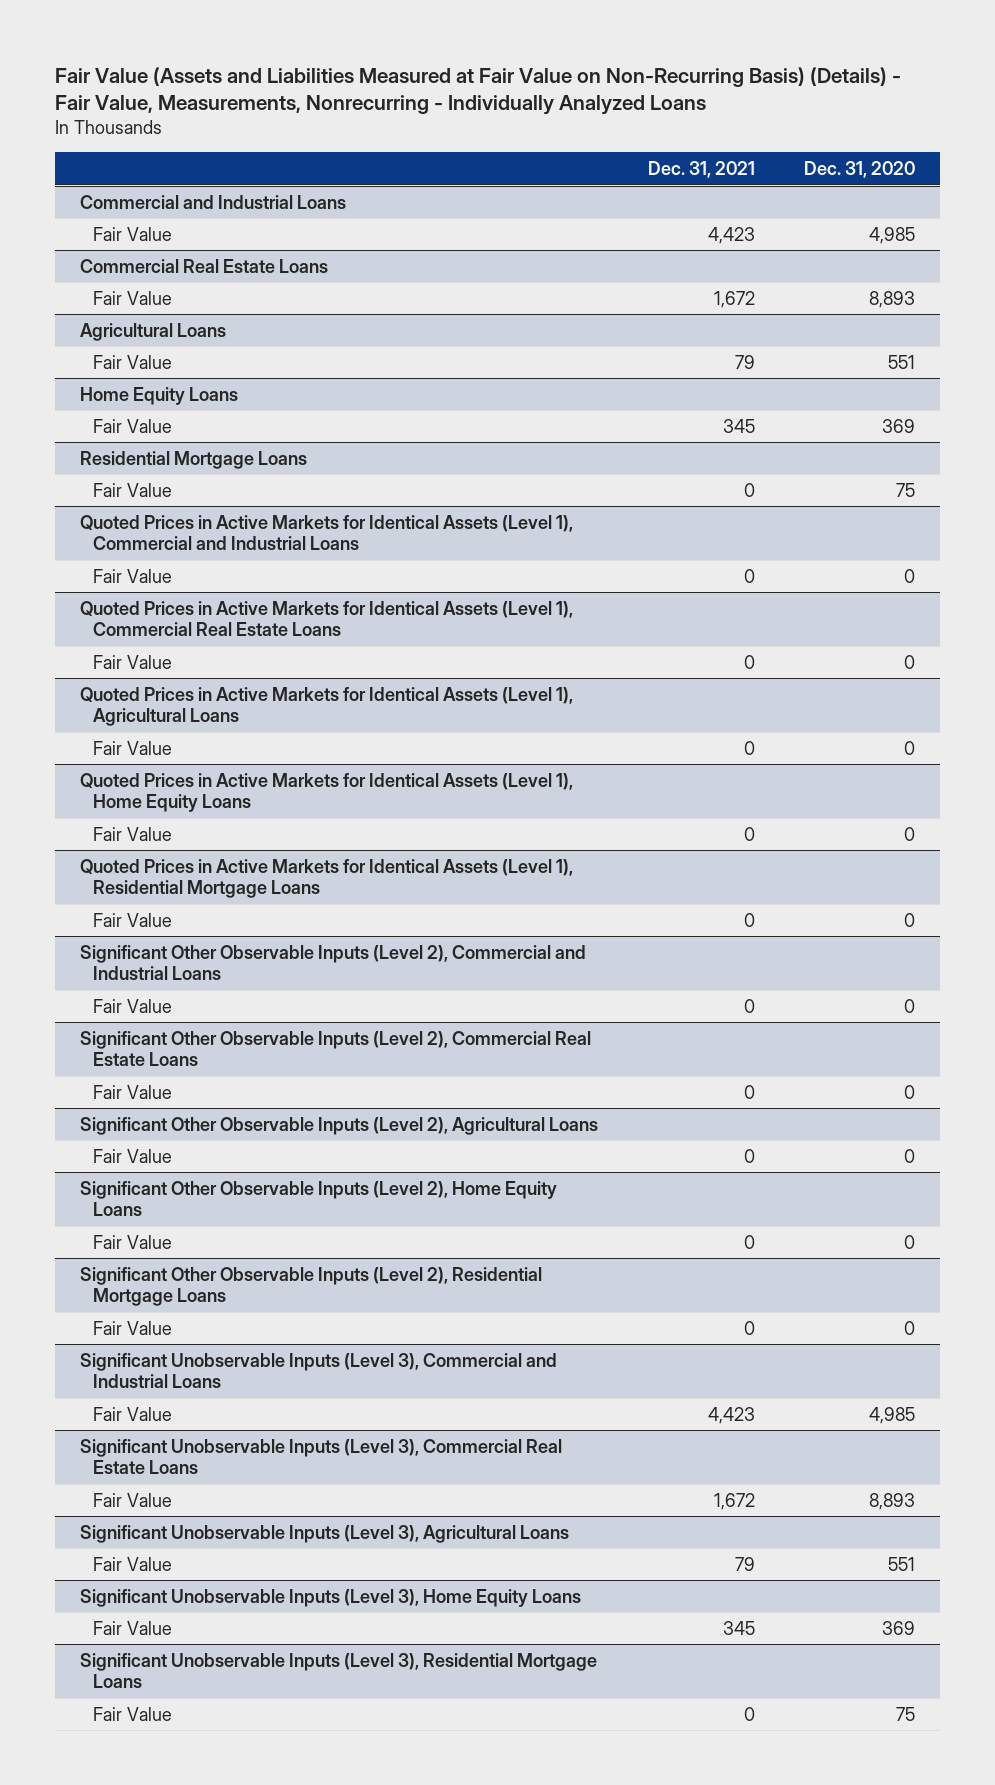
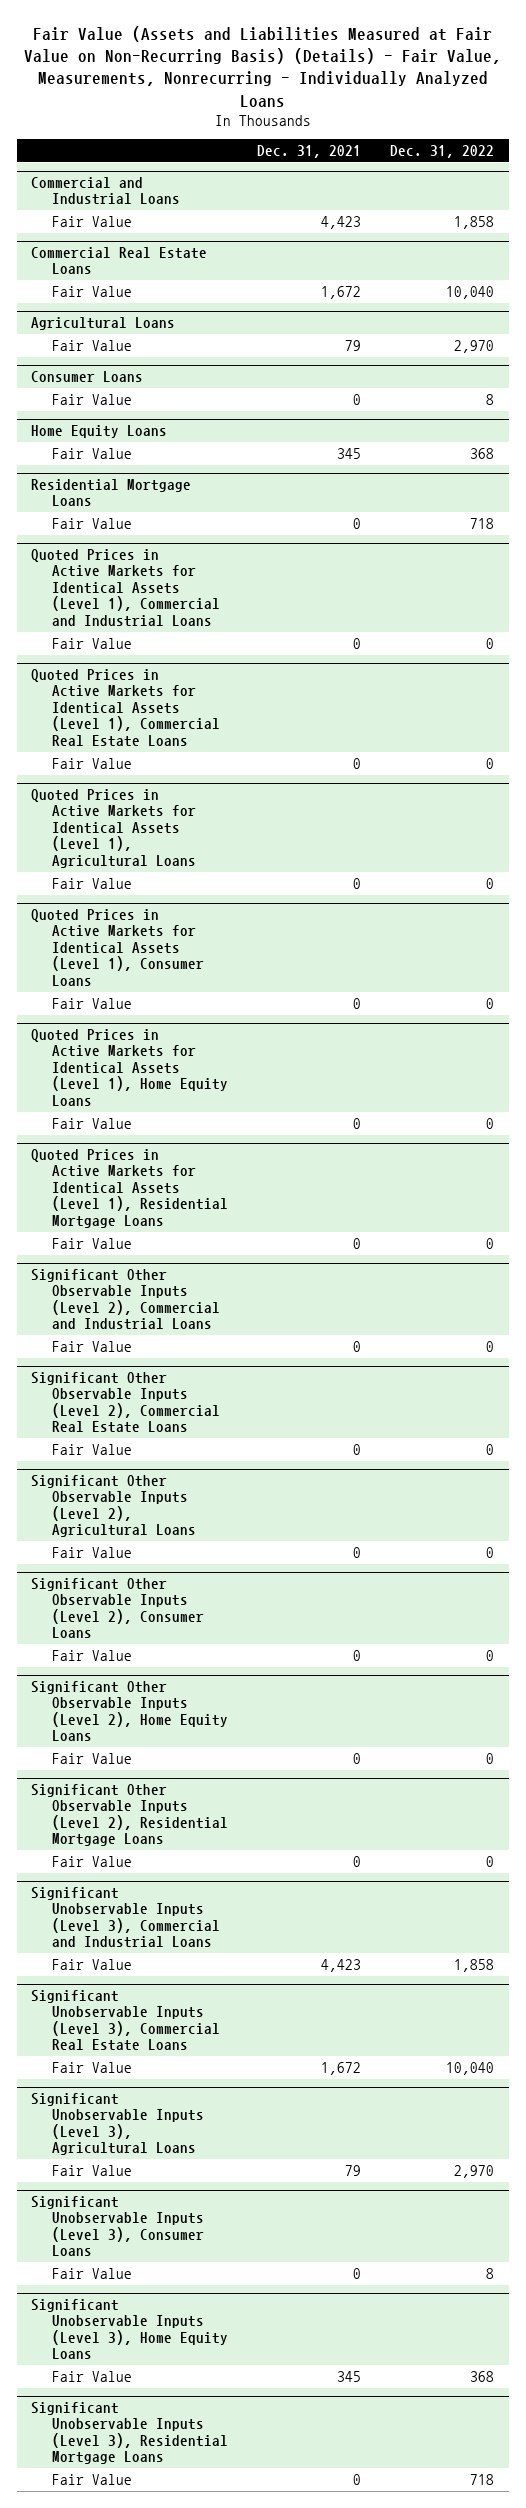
- | Dec. 31, 2021 | Dec. 31, 2020
+ | Dec. 31, 2021 | Dec. 31, 2022
+ Consumer Loans
+ Fair Value | 0 | 8
+ Quoted Prices in Active Markets for Identical Assets (Level 1), Consumer Loans
+ Fair Value | 0 | 0
+ Significant Other Observable Inputs (Level 2), Consumer Loans
+ Fair Value | 0 | 0
+ Significant Unobservable Inputs (Level 3), Consumer Loans
+ Fair Value | 0 | 8

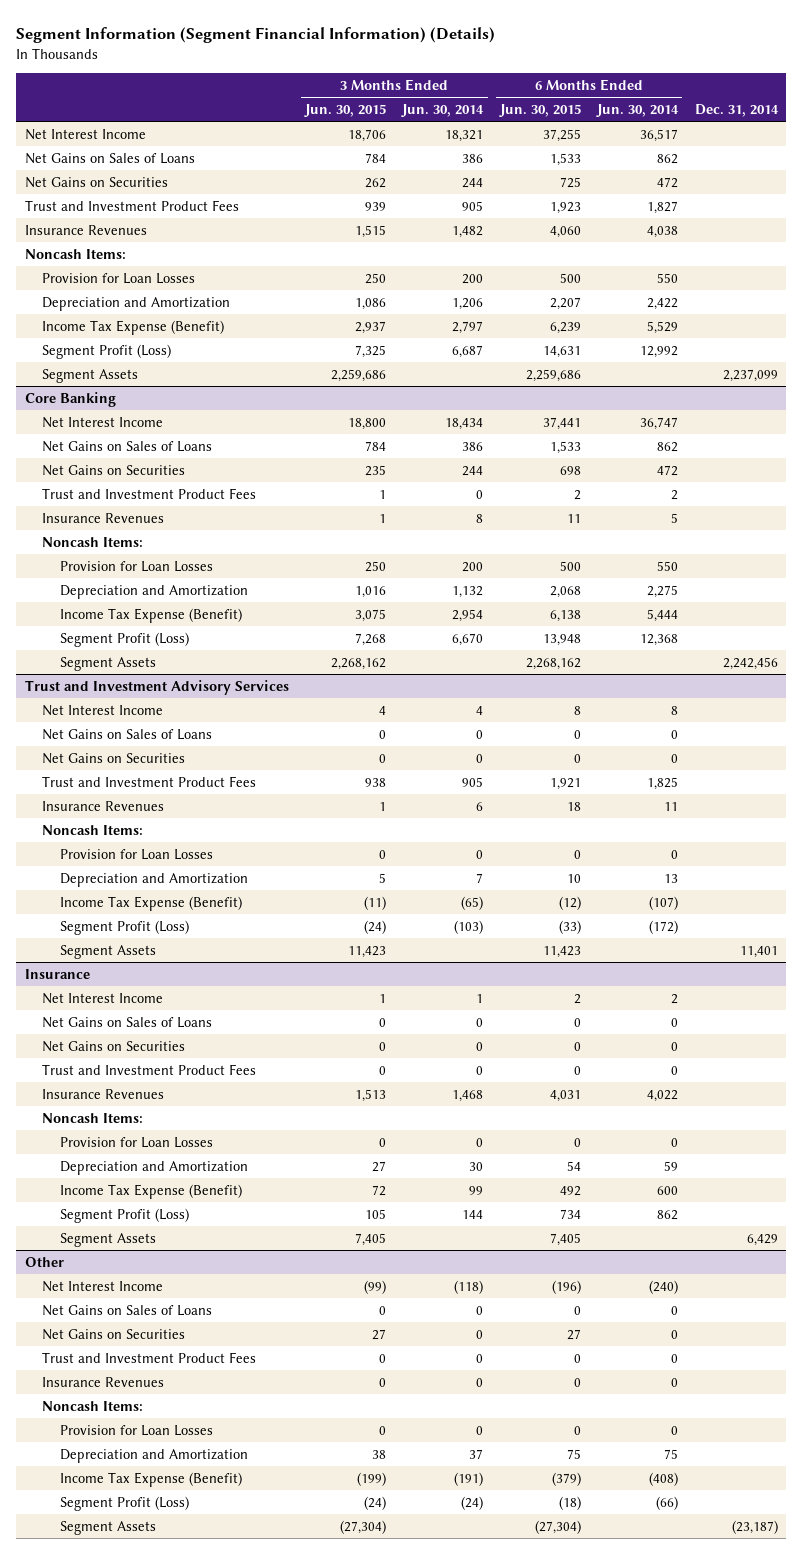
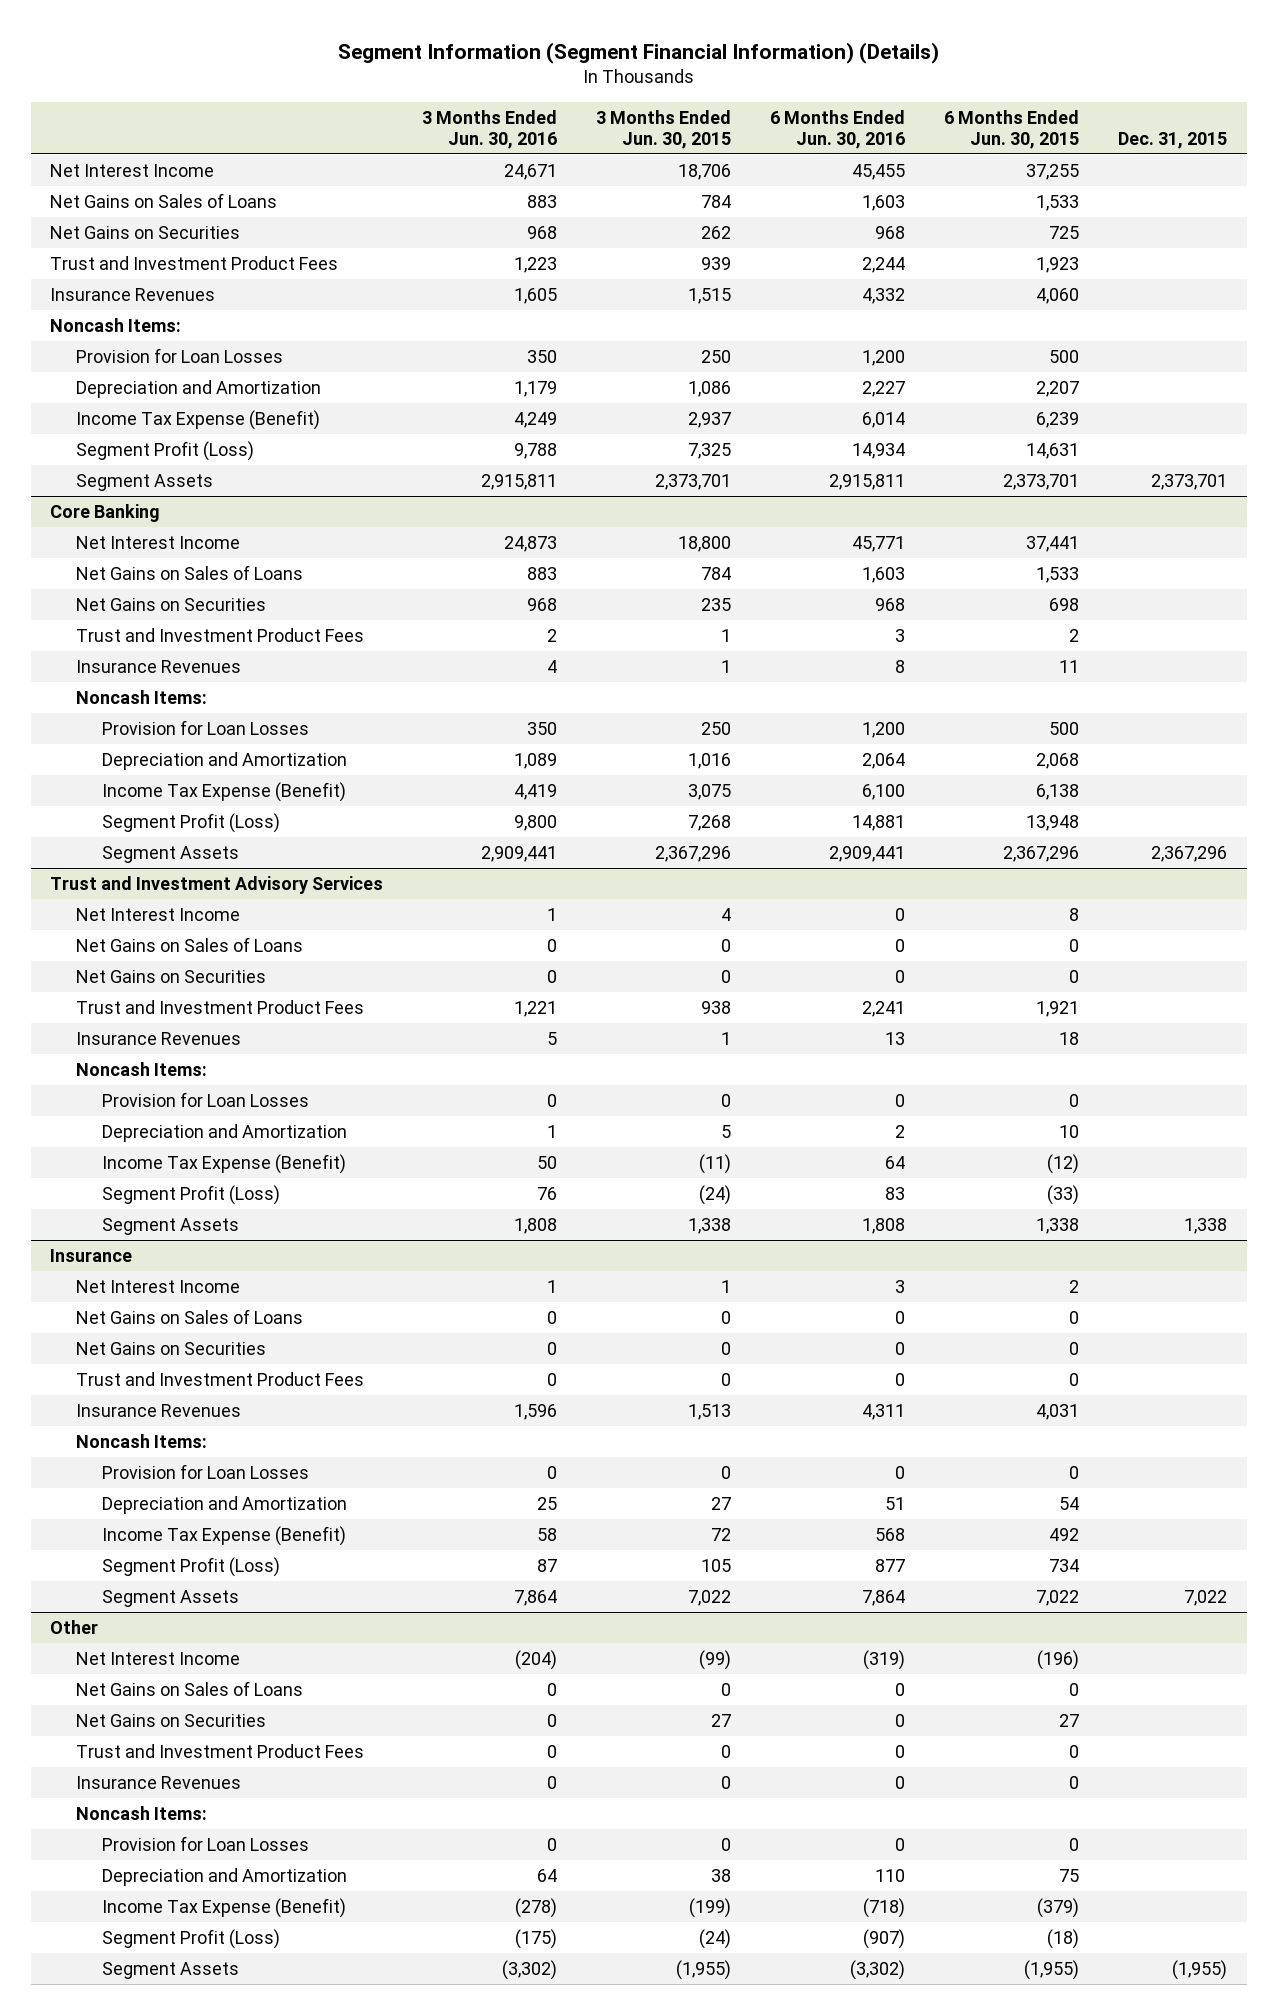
- | 3 Months Ended Jun. 30, 2015 | 3 Months Ended Jun. 30, 2014 | 6 Months Ended Jun. 30, 2015 | 6 Months Ended Jun. 30, 2014 | Dec. 31, 2014
+ | 3 Months Ended Jun. 30, 2016 | 3 Months Ended Jun. 30, 2015 | 6 Months Ended Jun. 30, 2016 | 6 Months Ended Jun. 30, 2015 | Dec. 31, 2015
- Segment Assets | 2,259,686 | | 2,259,686 | | 2,237,099
+ Segment Assets | 2,915,811 | 2,373,701 | 2,915,811 | 2,373,701 | 2,373,701
@ Core Banking
- Segment Assets | 2,268,162 | | 2,268,162 | | 2,242,456
+ Segment Assets | 2,909,441 | 2,367,296 | 2,909,441 | 2,367,296 | 2,367,296
@ Trust and Investment Advisory Services
- Segment Assets | 11,423 | | 11,423 | | 11,401
+ Segment Assets | 1,808 | 1,338 | 1,808 | 1,338 | 1,338
@ Insurance
- Segment Assets | 7,405 | | 7,405 | | 6,429
+ Segment Assets | 7,864 | 7,022 | 7,864 | 7,022 | 7,022
@ Other
- Segment Assets | (27,304) | | (27,304) | | (23,187)
+ Segment Assets | (3,302) | (1,955) | (3,302) | (1,955) | (1,955)

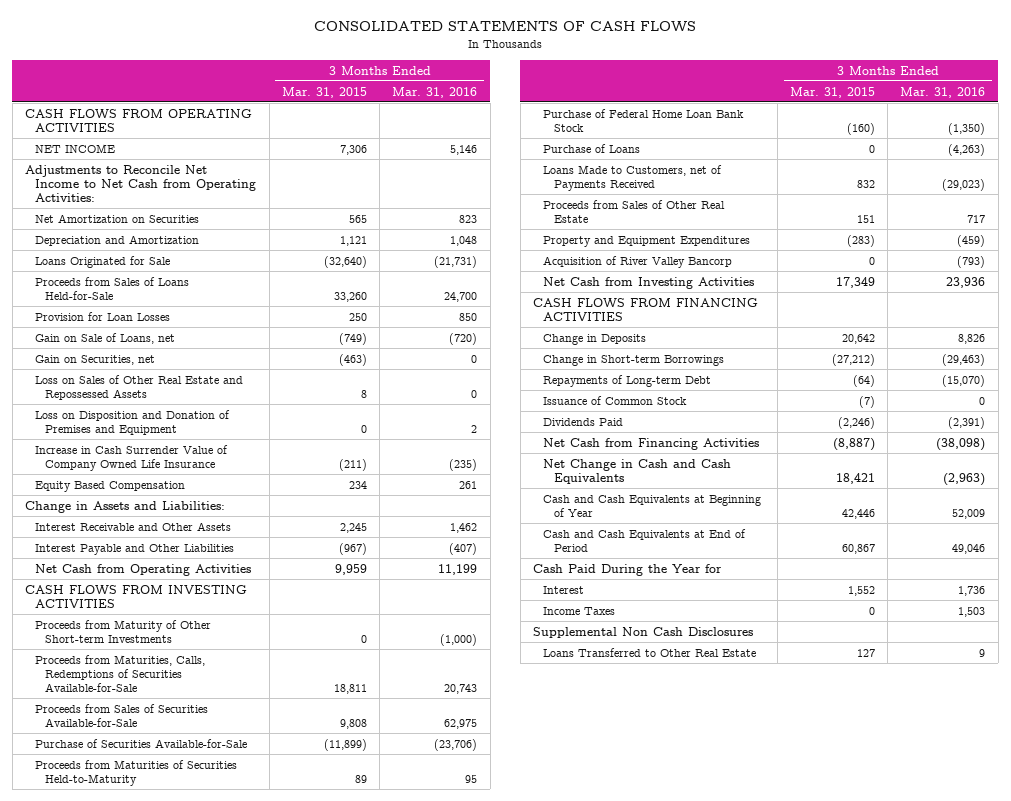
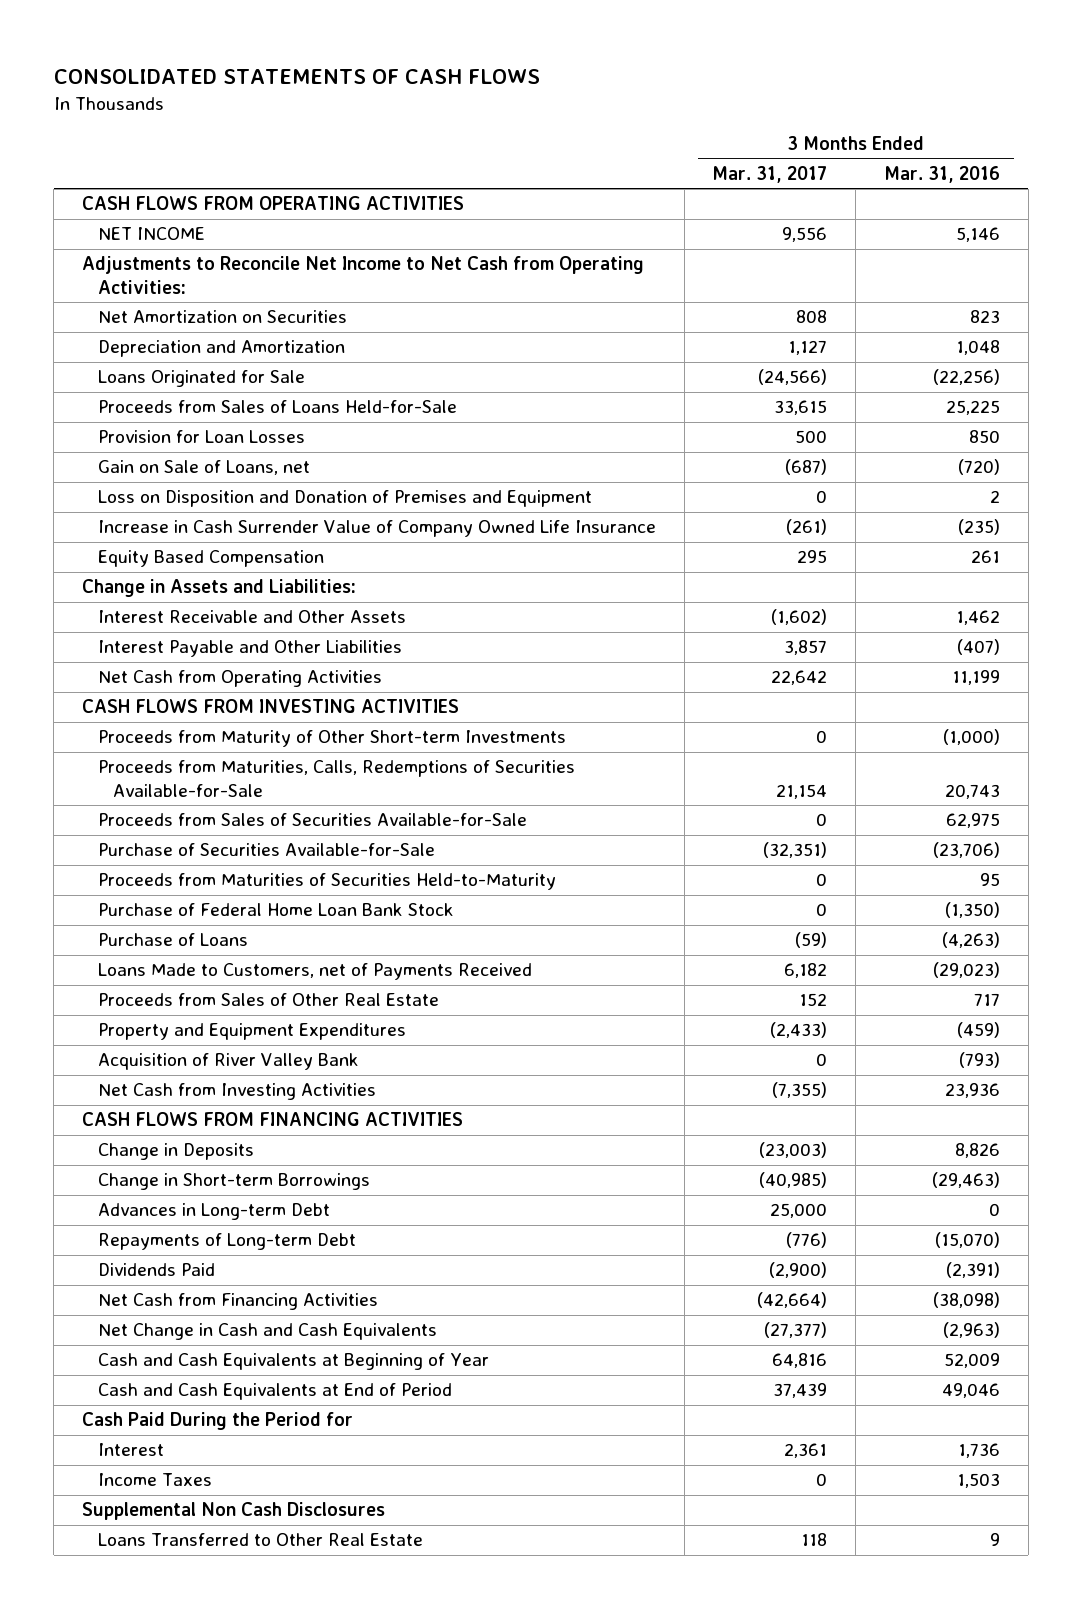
- | 3 Months Ended Mar. 31, 2015 | 3 Months Ended Mar. 31, 2016
+ | 3 Months Ended Mar. 31, 2017 | 3 Months Ended Mar. 31, 2016
- Loans Originated for Sale | (32,640) | (21,731)
- Proceeds from Sales of Loans Held-for-Sale | 33,260 | 24,700
+ Loans Originated for Sale | (24,566) | (22,256)
+ Proceeds from Sales of Loans Held-for-Sale | 33,615 | 25,225
- Gain on Securities, net | (463) | 0
- Loss on Sales of Other Real Estate and Repossessed Assets | 8 | 0
- Acquisition of River Valley Bancorp | 0 | (793)
+ Acquisition of River Valley Bank | 0 | (793)
+ Advances in Long-term Debt | 25,000 | 0
- Issuance of Common Stock | (7) | 0
- Cash Paid During the Year for
+ Cash Paid During the Period for

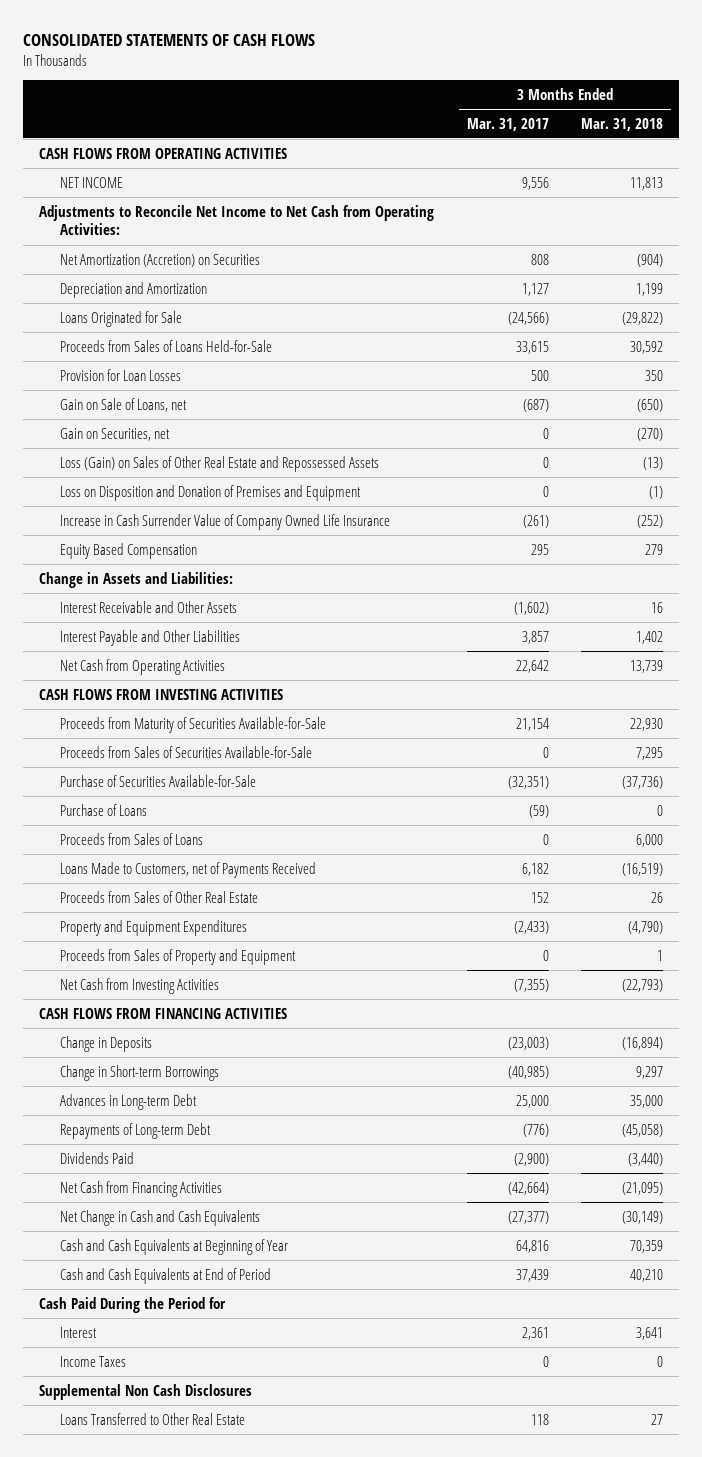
- | 3 Months Ended Mar. 31, 2017 | 3 Months Ended Mar. 31, 2016
+ | 3 Months Ended Mar. 31, 2017 | 3 Months Ended Mar. 31, 2018
- Net Amortization on Securities | 808 | 823
+ Net Amortization (Accretion) on Securities | 808 | (904)
+ Gain on Securities, net | 0 | (270)
+ Loss (Gain) on Sales of Other Real Estate and Repossessed Assets | 0 | (13)
- Proceeds from Maturity of Other Short-term Investments | 0 | (1,000)
- Proceeds from Maturities, Calls, Redemptions of Securities Available-for-Sale | 21,154 | 20,743
+ Proceeds from Maturity of Securities Available-for-Sale | 21,154 | 22,930
- Proceeds from Maturities of Securities Held-to-Maturity | 0 | 95
- Purchase of Federal Home Loan Bank Stock | 0 | (1,350)
+ Proceeds from Sales of Loans | 0 | 6,000
- Acquisition of River Valley Bank | 0 | (793)
+ Proceeds from Sales of Property and Equipment | 0 | 1

